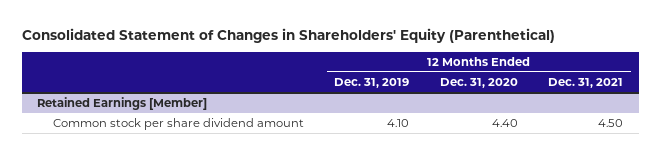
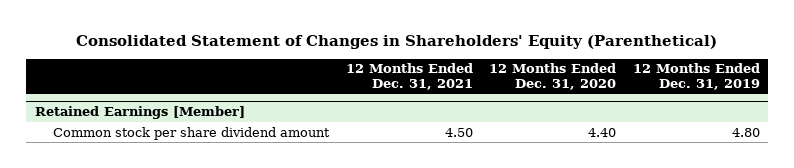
- | 12 Months Ended Dec. 31, 2019 | 12 Months Ended Dec. 31, 2020 | 12 Months Ended Dec. 31, 2021
+ | 12 Months Ended Dec. 31, 2021 | 12 Months Ended Dec. 31, 2020 | 12 Months Ended Dec. 31, 2019
@ Retained Earnings [Member]
- Common stock per share dividend amount | 4.10 | 4.40 | 4.50
+ Common stock per share dividend amount | 4.50 | 4.40 | 4.80

